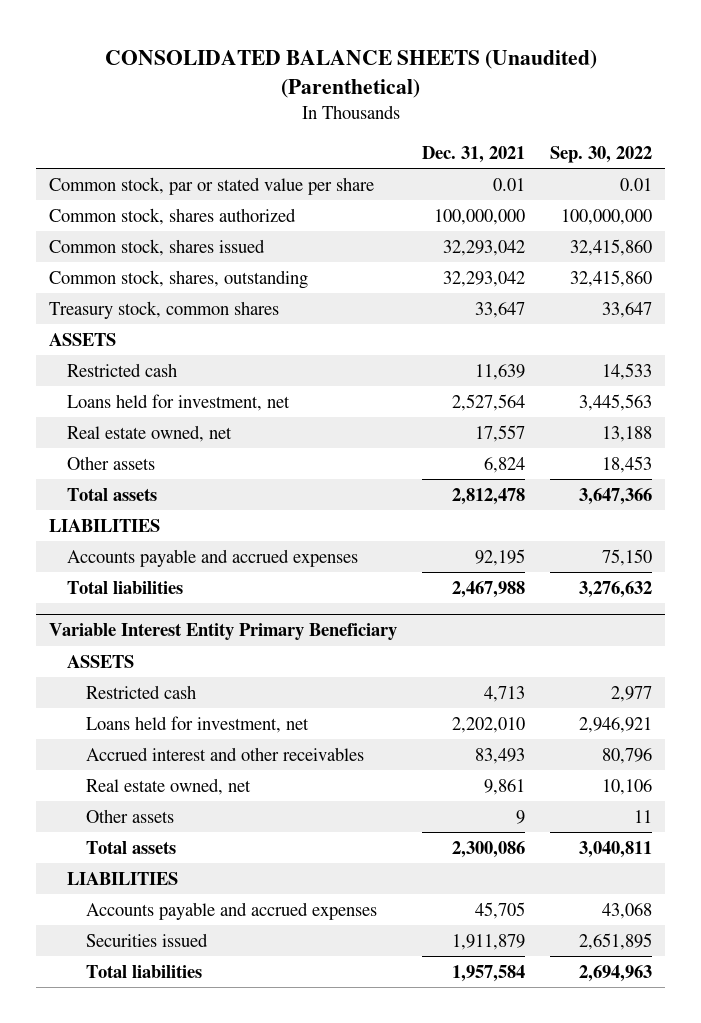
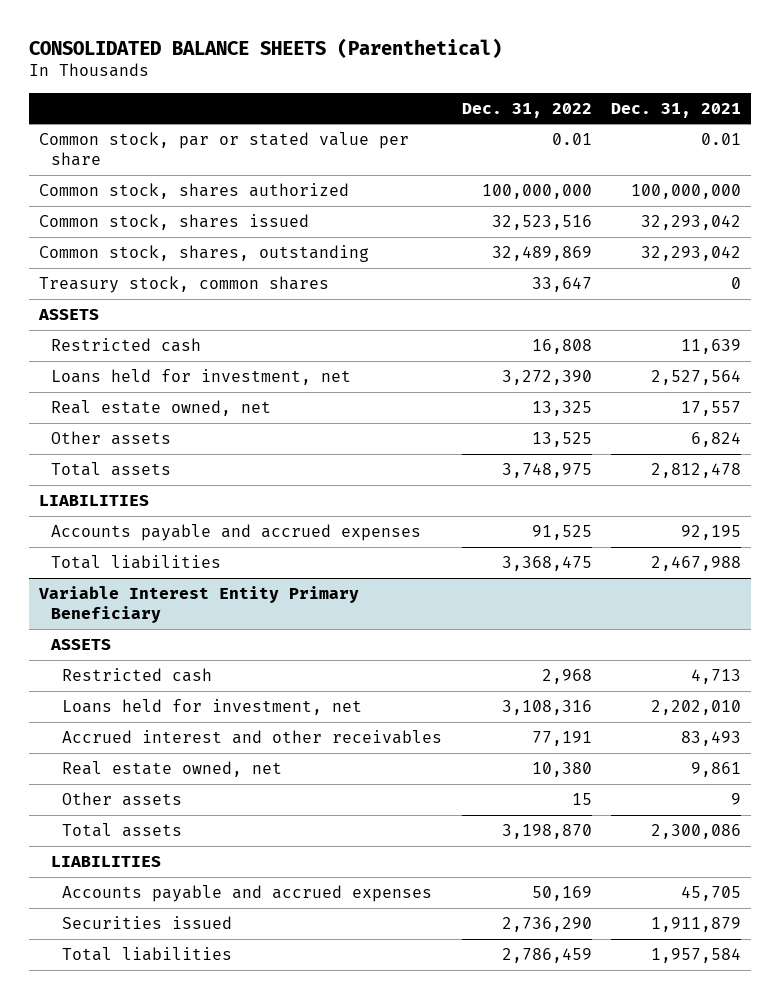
- CONSOLIDATED BALANCE SHEETS (Unaudited) (Parenthetical)
+ CONSOLIDATED BALANCE SHEETS (Parenthetical)
- | Dec. 31, 2021 | Sep. 30, 2022
+ | Dec. 31, 2022 | Dec. 31, 2021
- Treasury stock, common shares | 33,647 | 33,647
+ Treasury stock, common shares | 33,647 | 0

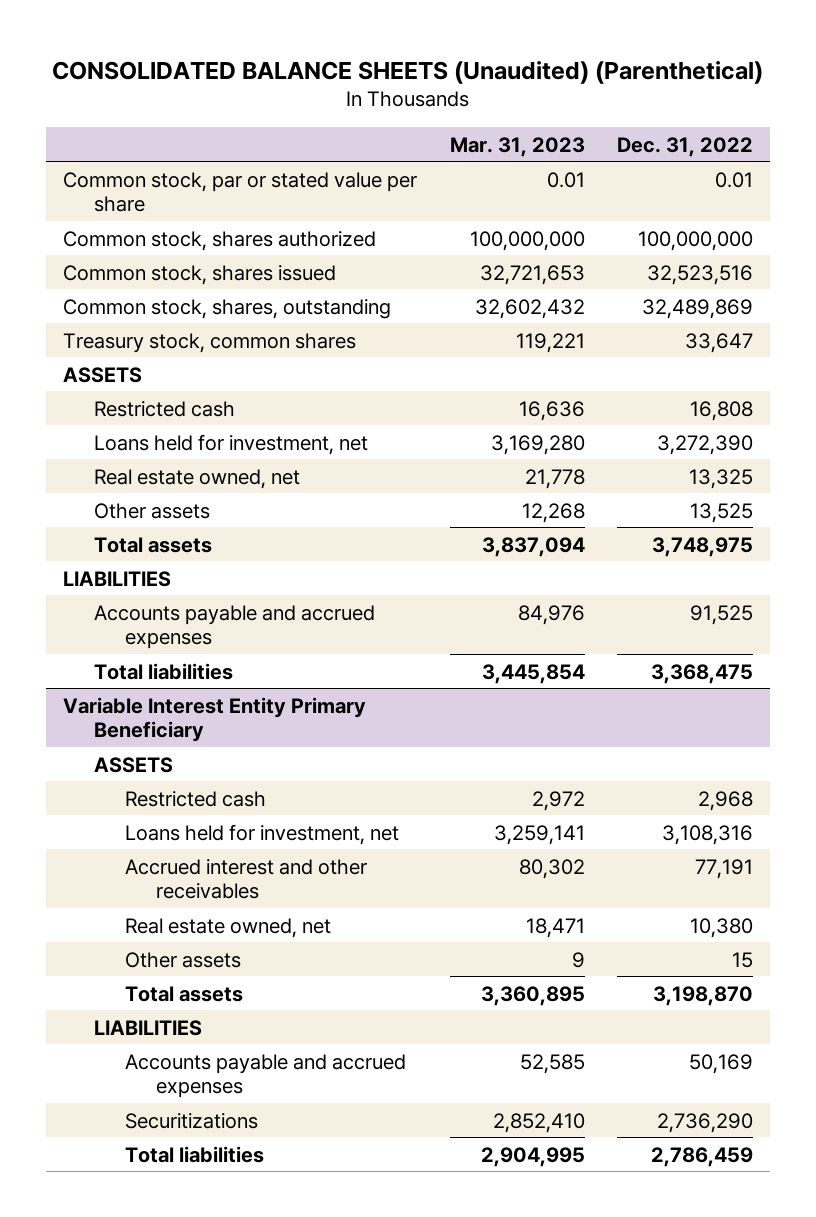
- CONSOLIDATED BALANCE SHEETS (Parenthetical)
+ CONSOLIDATED BALANCE SHEETS (Unaudited) (Parenthetical)
- | Dec. 31, 2022 | Dec. 31, 2021
+ | Mar. 31, 2023 | Dec. 31, 2022
@ Variable Interest Entity Primary Beneficiary
- Securities issued | 2,736,290 | 1,911,879
+ Securitizations | 2,852,410 | 2,736,290

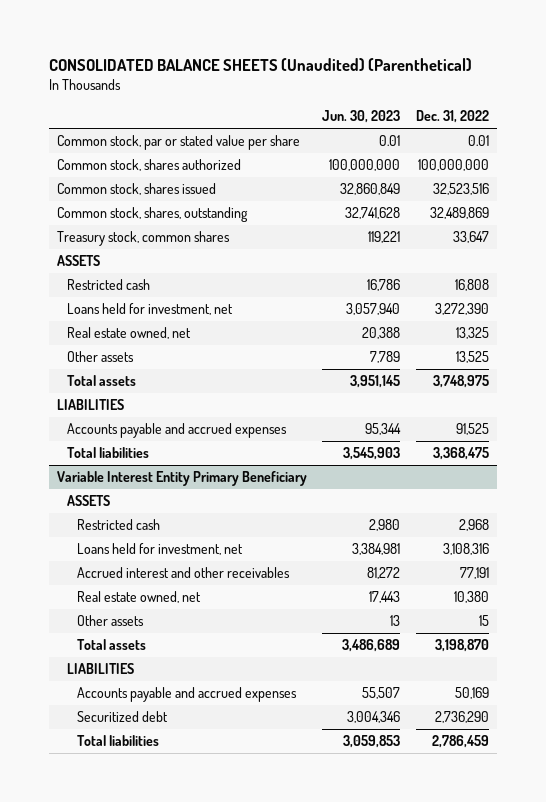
- | Mar. 31, 2023 | Dec. 31, 2022
+ | Jun. 30, 2023 | Dec. 31, 2022
@ Variable Interest Entity Primary Beneficiary
- Securitizations | 2,852,410 | 2,736,290
+ Securitized debt | 3,004,346 | 2,736,290

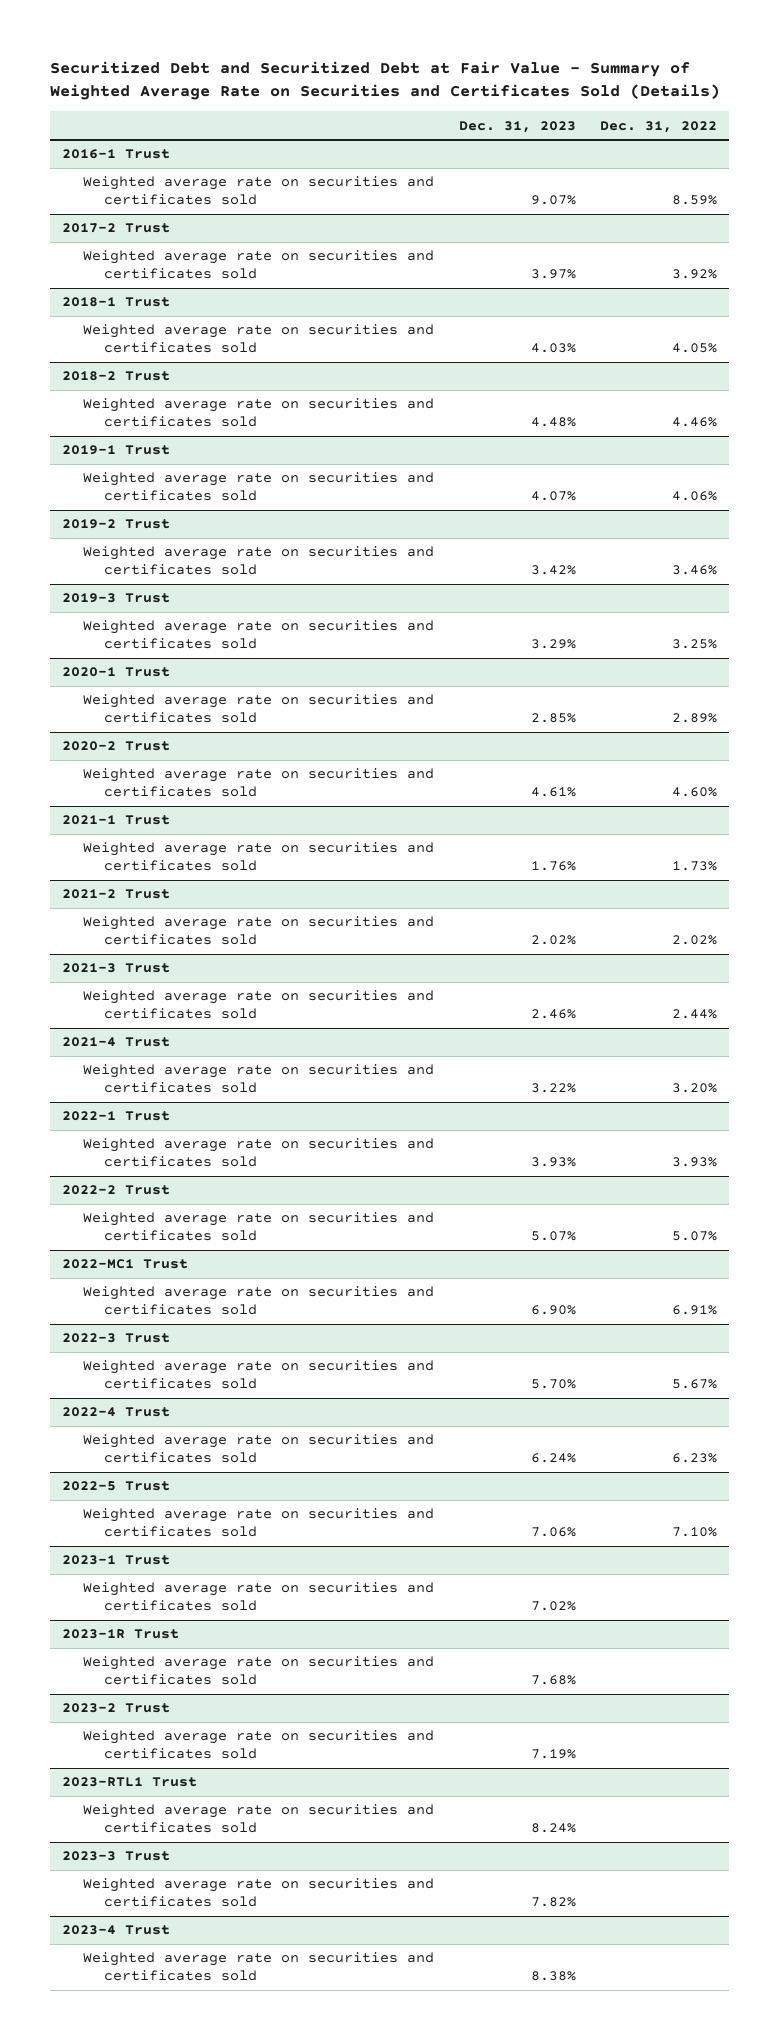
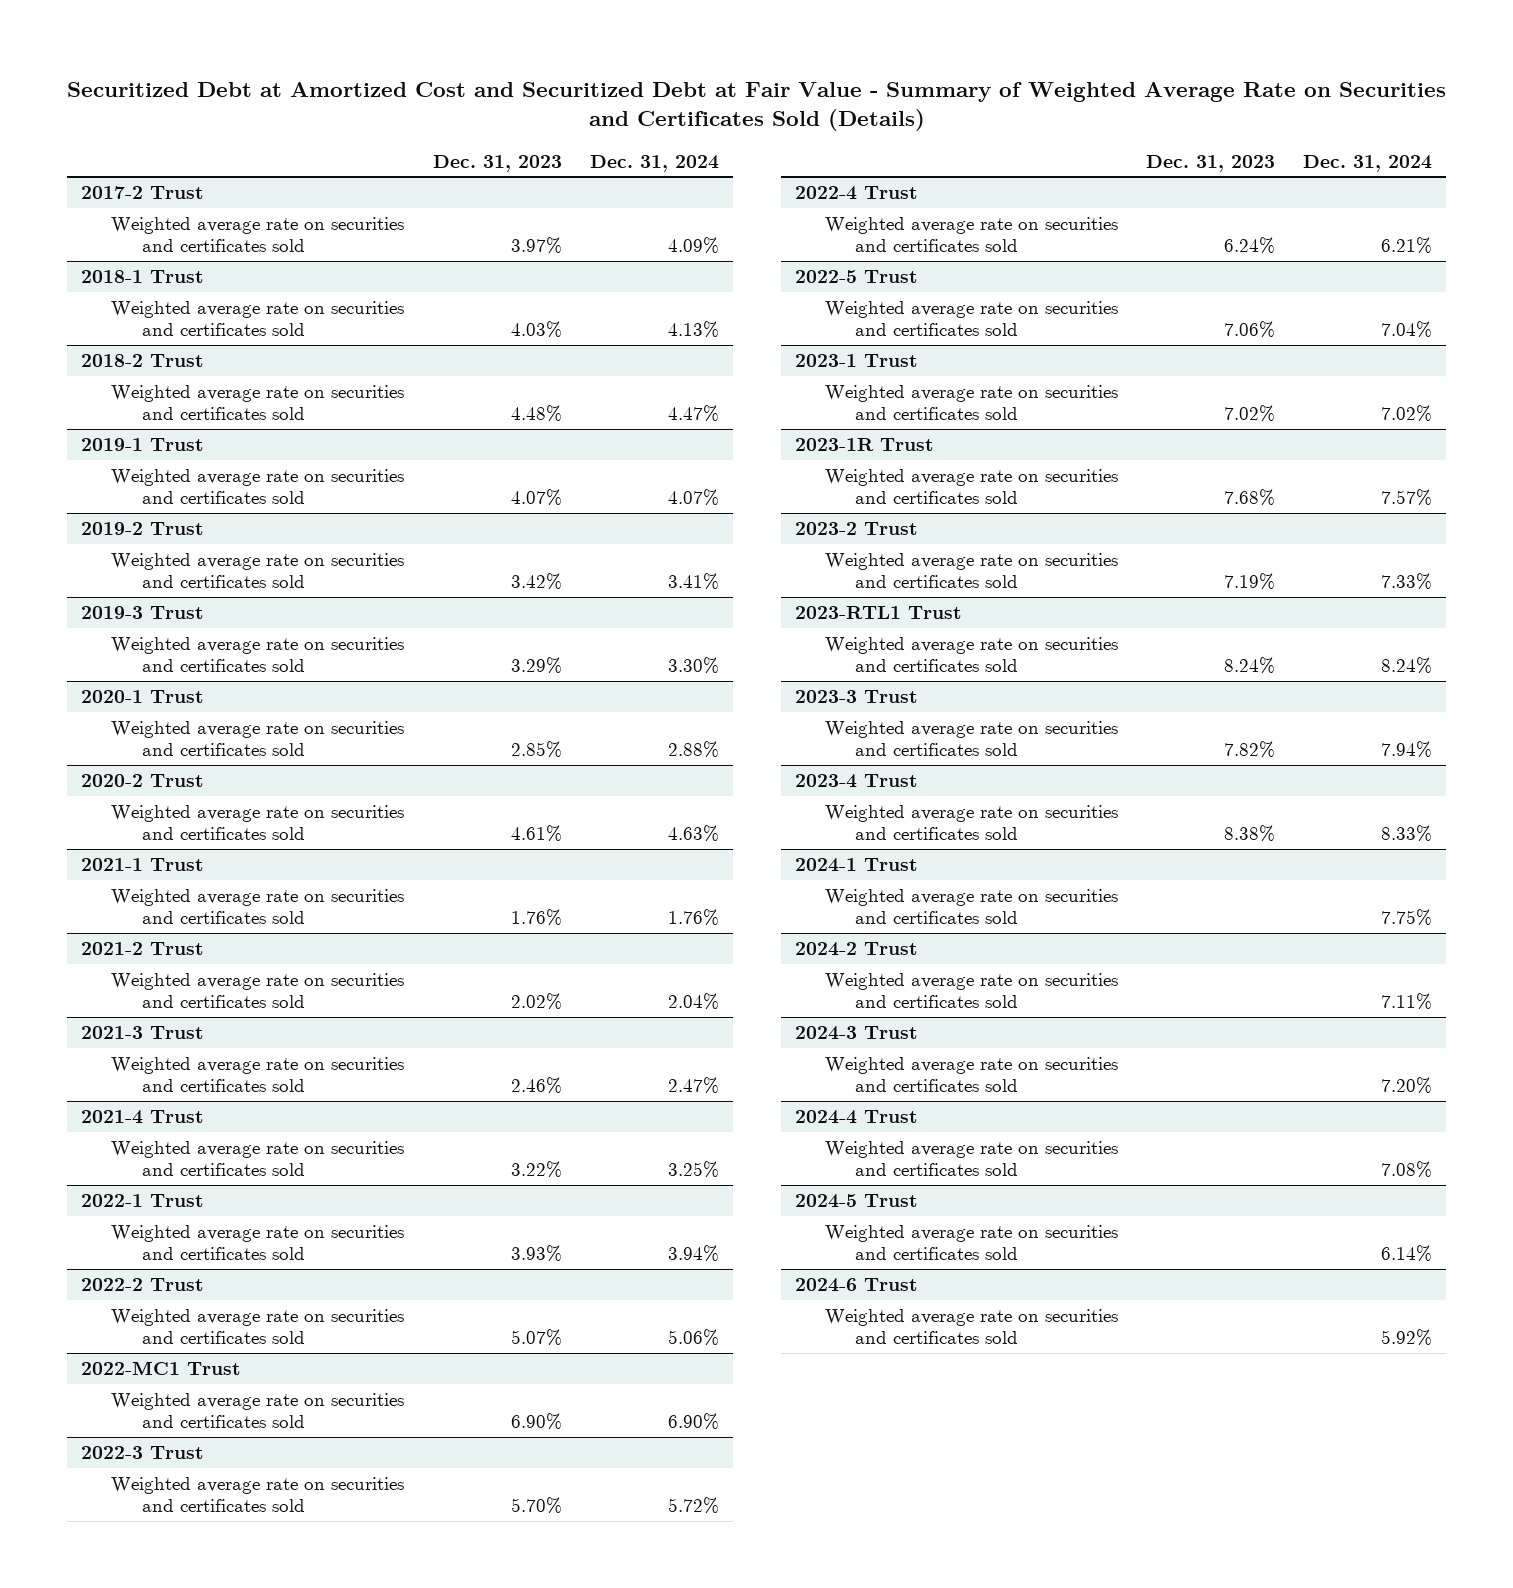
- Securitized Debt and Securitized Debt at Fair Value - Summary of Weighted Average Rate on Securities and Certificates Sold (Details)
+ Securitized Debt at Amortized Cost and Securitized Debt at Fair Value - Summary of Weighted Average Rate on Securities and Certificates Sold (Details)
- | Dec. 31, 2023 | Dec. 31, 2022
+ | Dec. 31, 2023 | Dec. 31, 2024
- 2016-1 Trust
- Weighted average rate on securities and certificates sold | 9.07% | 8.59%
+ 2024-1 Trust
+ Weighted average rate on securities and certificates sold | | 7.75%
+ 2024-2 Trust
+ Weighted average rate on securities and certificates sold | | 7.11%
+ 2024-3 Trust
+ Weighted average rate on securities and certificates sold | | 7.20%
+ 2024-4 Trust
+ Weighted average rate on securities and certificates sold | | 7.08%
+ 2024-5 Trust
+ Weighted average rate on securities and certificates sold | | 6.14%
+ 2024-6 Trust
+ Weighted average rate on securities and certificates sold | | 5.92%

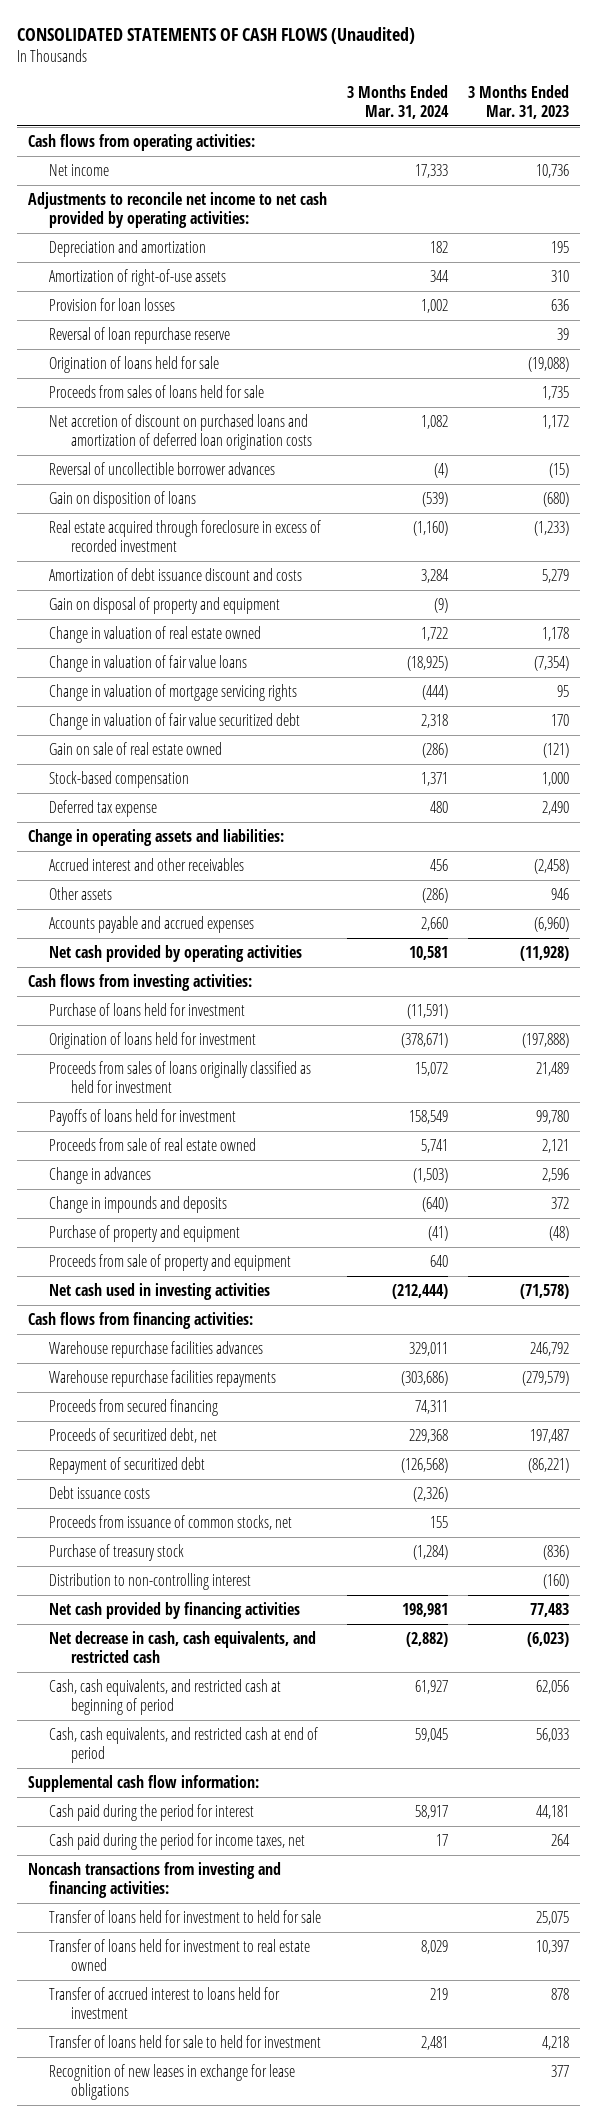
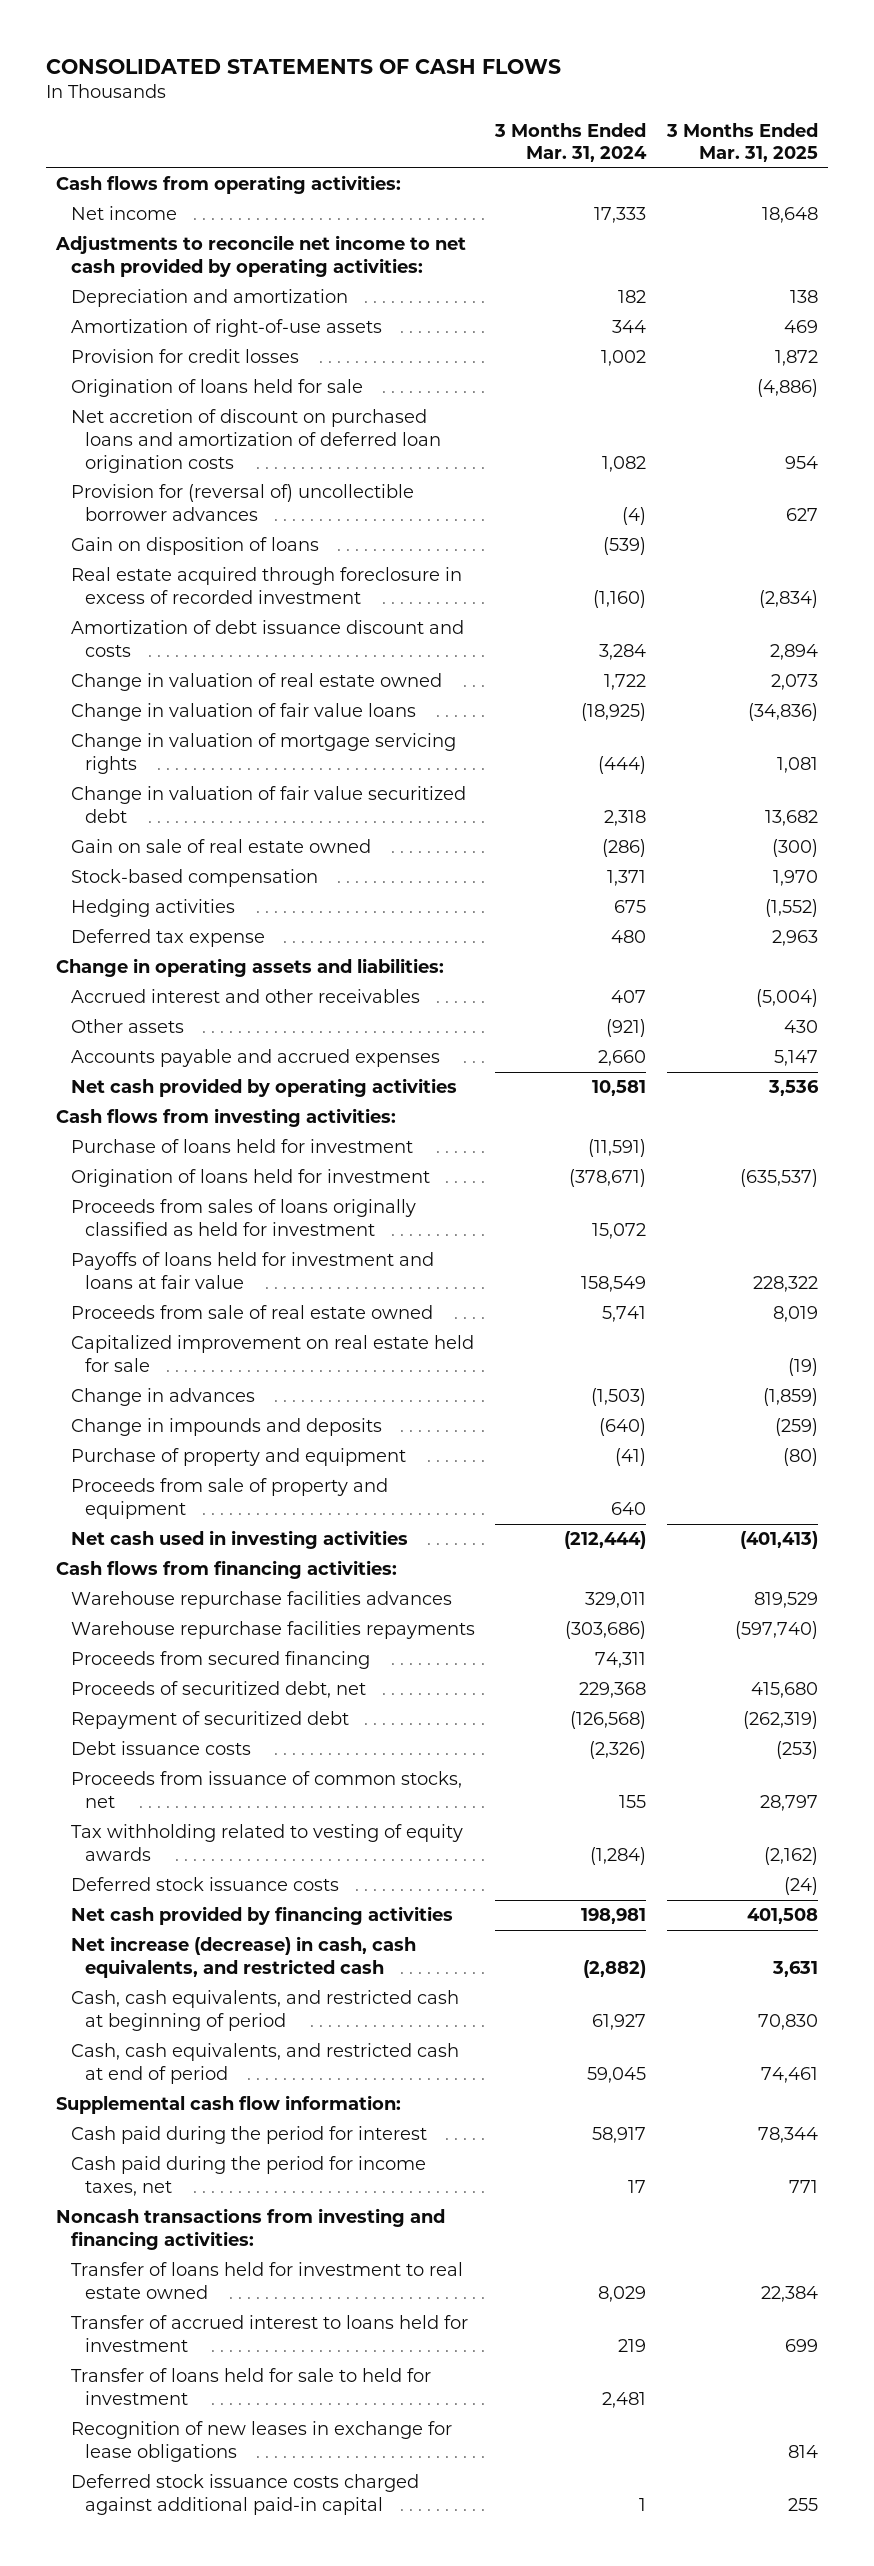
- CONSOLIDATED STATEMENTS OF CASH FLOWS (Unaudited)
+ CONSOLIDATED STATEMENTS OF CASH FLOWS
- | 3 Months Ended Mar. 31, 2024 | 3 Months Ended Mar. 31, 2023
+ | 3 Months Ended Mar. 31, 2024 | 3 Months Ended Mar. 31, 2025
- Provision for loan losses | 1,002 | 636
- Reversal of loan repurchase reserve | | 39
+ Provision for credit losses | 1,002 | 1,872
- Proceeds from sales of loans held for sale | | 1,735
- Reversal of uncollectible borrower advances | (4) | (15)
+ Provision for (reversal of) uncollectible borrower advances | (4) | 627
- Gain on disposal of property and equipment | (9) |
+ Hedging activities | 675 | (1,552)
- Accrued interest and other receivables | 456 | (2,458)
- Other assets | (286) | 946
+ Accrued interest and other receivables | 407 | (5,004)
+ Other assets | (921) | 430
- Payoffs of loans held for investment | 158,549 | 99,780
+ Payoffs of loans held for investment and loans at fair value | 158,549 | 228,322
+ Capitalized improvement on real estate held for sale | | (19)
- Purchase of treasury stock | (1,284) | (836)
- Distribution to non-controlling interest | | (160)
+ Tax withholding related to vesting of equity awards | (1,284) | (2,162)
+ Deferred stock issuance costs | | (24)
- Net decrease in cash, cash equivalents, and restricted cash | (2,882) | (6,023)
+ Net increase (decrease) in cash, cash equivalents, and restricted cash | (2,882) | 3,631
- Transfer of loans held for investment to held for sale | | 25,075
+ Deferred stock issuance costs charged against additional paid-in capital | 1 | 255

